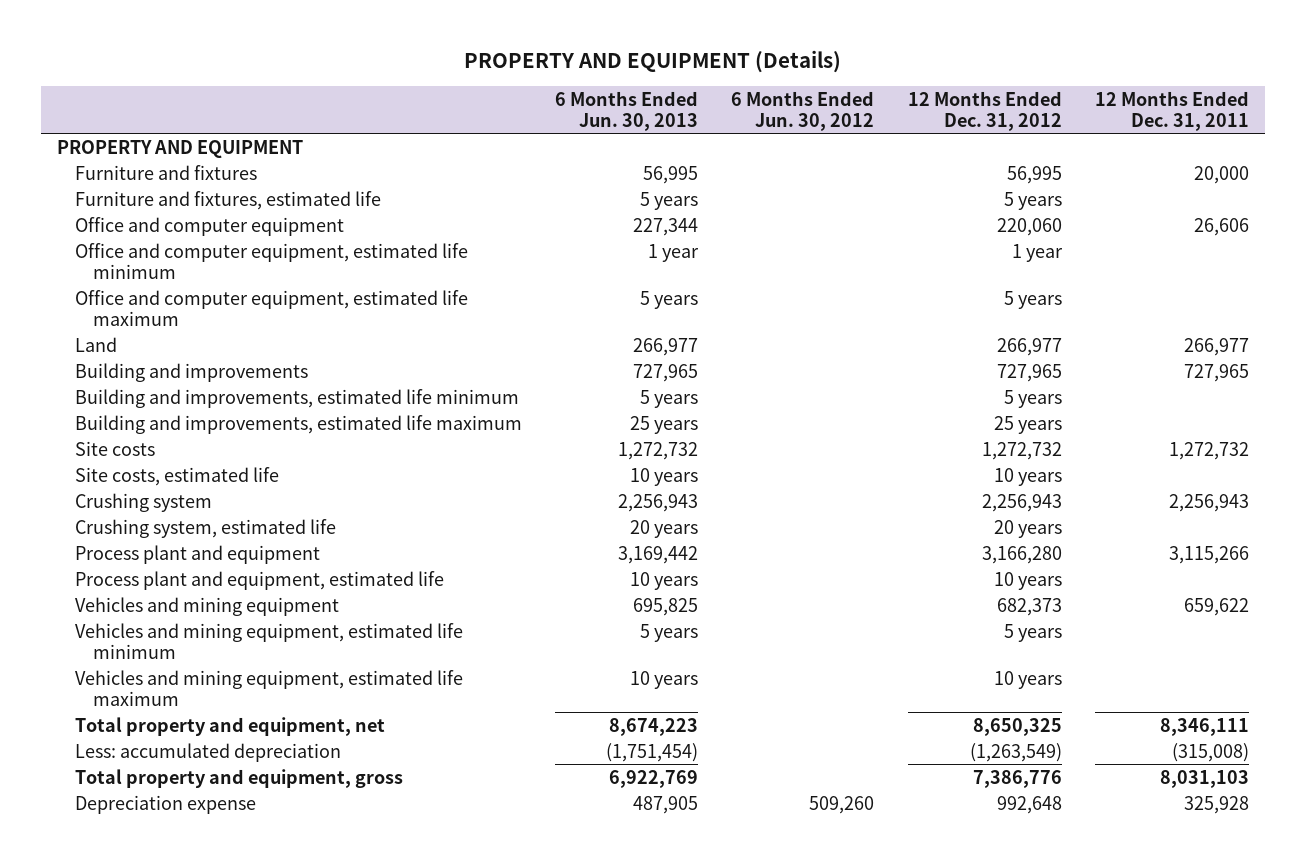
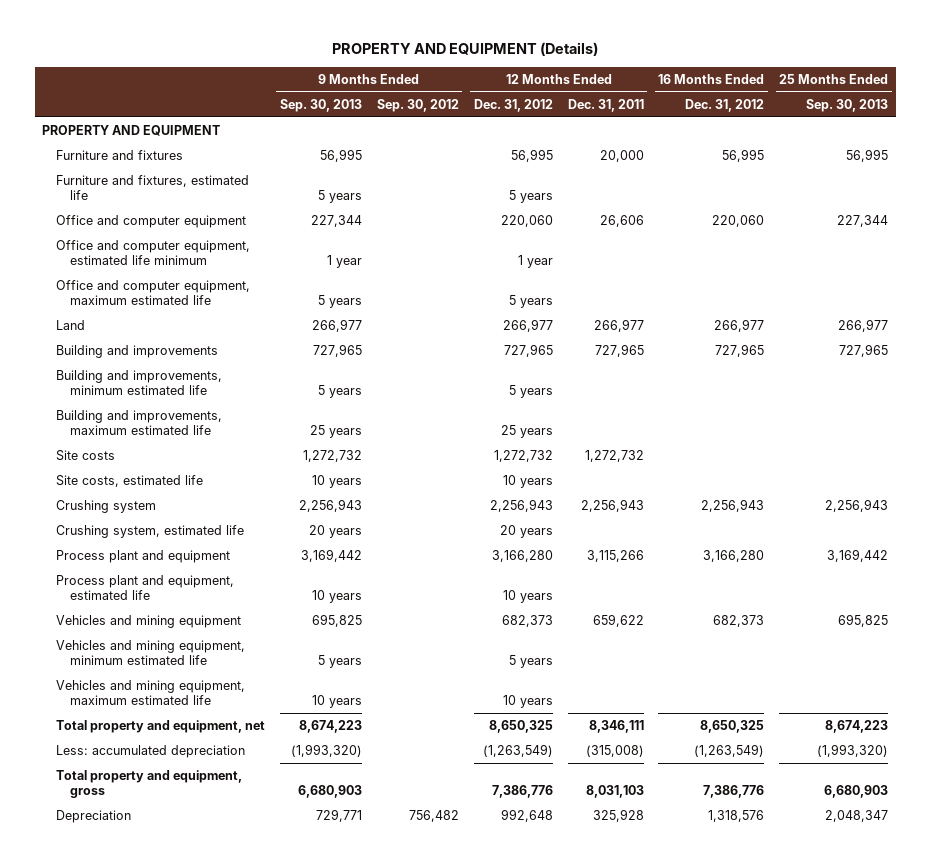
- | 6 Months Ended Jun. 30, 2013 | 6 Months Ended Jun. 30, 2012 | 12 Months Ended Dec. 31, 2012 | 12 Months Ended Dec. 31, 2011
+ | 9 Months Ended Sep. 30, 2013 | 9 Months Ended Sep. 30, 2012 | 12 Months Ended Dec. 31, 2012 | 12 Months Ended Dec. 31, 2011 | 16 Months Ended Dec. 31, 2012 | 25 Months Ended Sep. 30, 2013
- Office and computer equipment, estimated life maximum | 5 years | | 5 years |
+ Office and computer equipment, maximum estimated life | 5 years | | 5 years | | |
- Building and improvements, estimated life minimum | 5 years | | 5 years |
- Building and improvements, estimated life maximum | 25 years | | 25 years |
+ Building and improvements, minimum estimated life | 5 years | | 5 years | | |
+ Building and improvements, maximum estimated life | 25 years | | 25 years | | |
- Vehicles and mining equipment, estimated life minimum | 5 years | | 5 years |
- Vehicles and mining equipment, estimated life maximum | 10 years | | 10 years |
+ Vehicles and mining equipment, minimum estimated life | 5 years | | 5 years | | |
+ Vehicles and mining equipment, maximum estimated life | 10 years | | 10 years | | |
- Depreciation expense | 487,905 | 509,260 | 992,648 | 325,928
+ Depreciation | 729,771 | 756,482 | 992,648 | 325,928 | 1,318,576 | 2,048,347

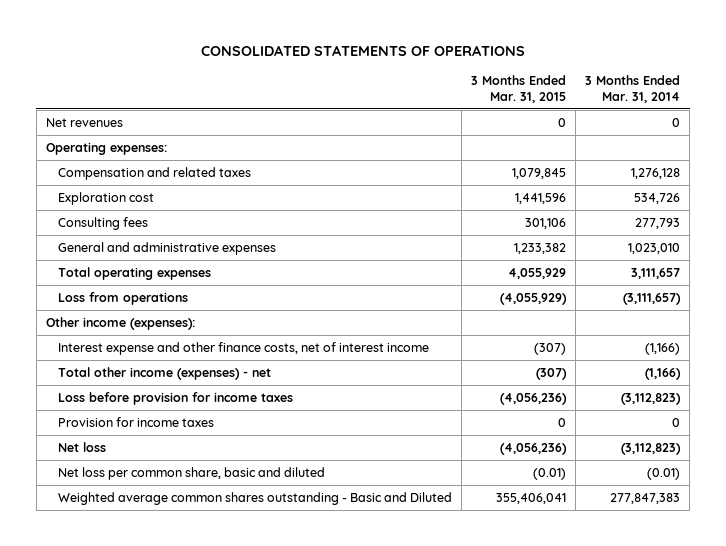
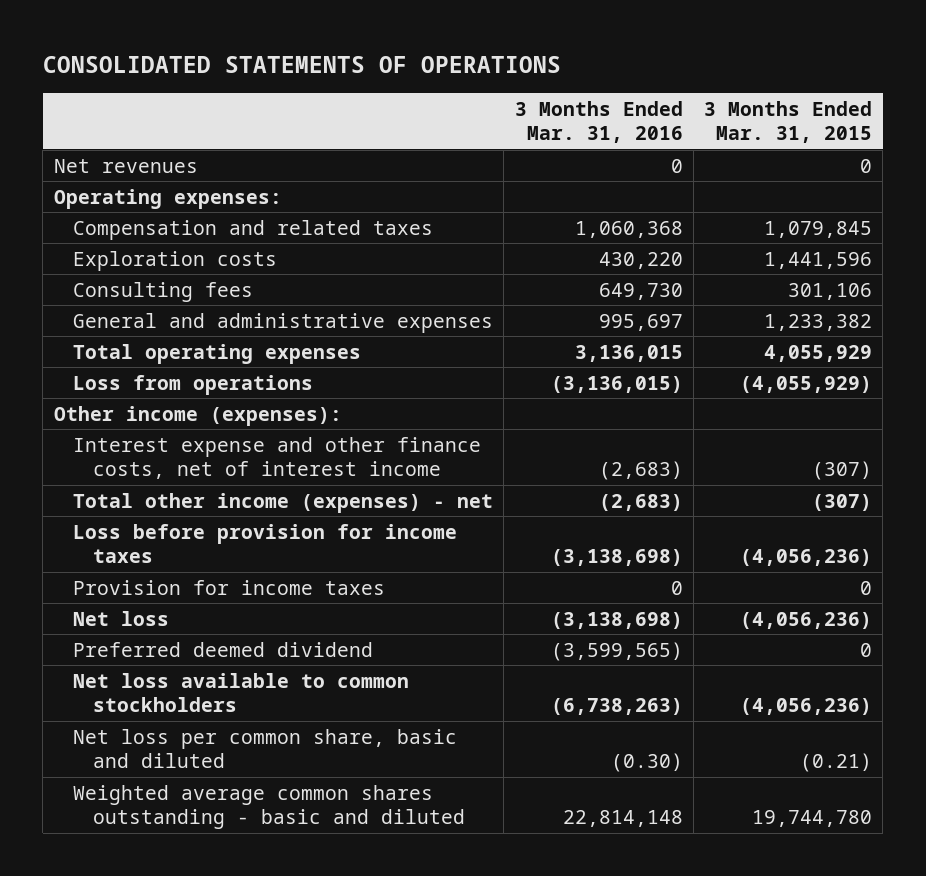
- | 3 Months Ended Mar. 31, 2015 | 3 Months Ended Mar. 31, 2014
+ | 3 Months Ended Mar. 31, 2016 | 3 Months Ended Mar. 31, 2015
- Exploration cost | 1,441,596 | 534,726
+ Exploration costs | 430,220 | 1,441,596
- Net loss per common share, basic and diluted | (0.01) | (0.01)
- Weighted average common shares outstanding - Basic and Diluted | 355,406,041 | 277,847,383
+ Preferred deemed dividend | (3,599,565) | 0
+ Net loss available to common stockholders | (6,738,263) | (4,056,236)
+ Net loss per common share, basic and diluted | (0.30) | (0.21)
+ Weighted average common shares outstanding - basic and diluted | 22,814,148 | 19,744,780

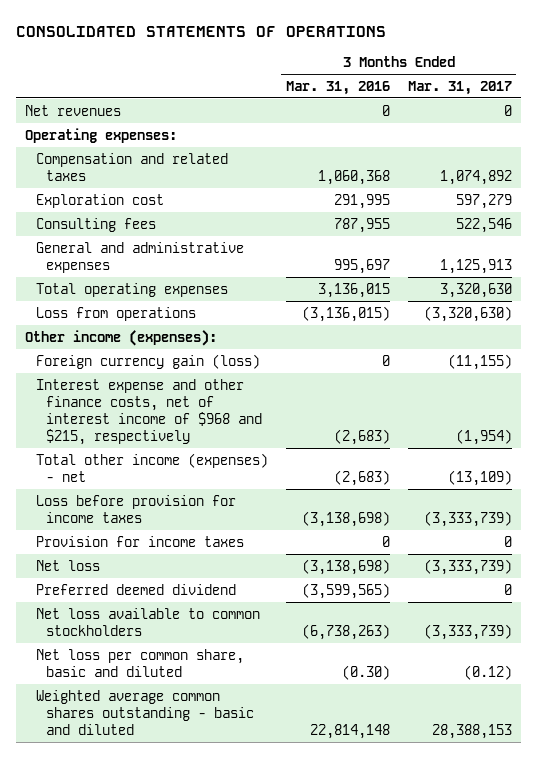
- | 3 Months Ended Mar. 31, 2016 | 3 Months Ended Mar. 31, 2015
+ | 3 Months Ended Mar. 31, 2016 | 3 Months Ended Mar. 31, 2017
- Exploration costs | 430,220 | 1,441,596
- Consulting fees | 649,730 | 301,106
+ Exploration cost | 291,995 | 597,279
+ Consulting fees | 787,955 | 522,546
- Interest expense and other finance costs, net of interest income | (2,683) | (307)
+ Foreign currency gain (loss) | 0 | (11,155)
+ Interest expense and other finance costs, net of interest income of $968 and $215, respectively | (2,683) | (1,954)

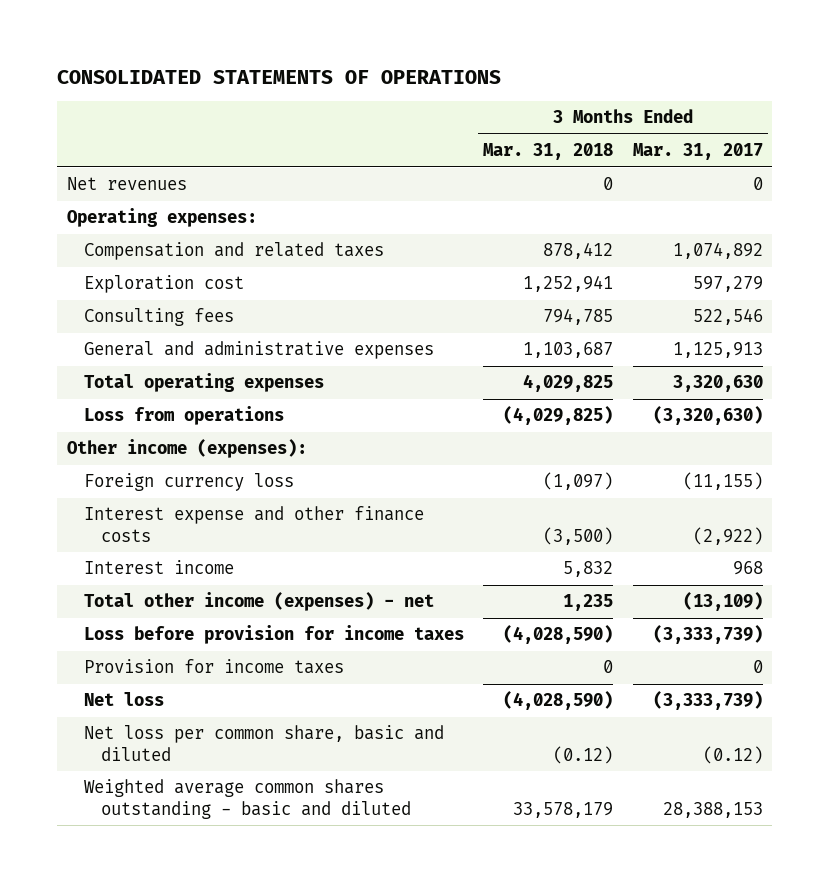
- | 3 Months Ended Mar. 31, 2016 | 3 Months Ended Mar. 31, 2017
+ | 3 Months Ended Mar. 31, 2018 | 3 Months Ended Mar. 31, 2017
- Foreign currency gain (loss) | 0 | (11,155)
- Interest expense and other finance costs, net of interest income of $968 and $215, respectively | (2,683) | (1,954)
+ Foreign currency loss | (1,097) | (11,155)
+ Interest expense and other finance costs | (3,500) | (2,922)
+ Interest income | 5,832 | 968
- Preferred deemed dividend | (3,599,565) | 0
- Net loss available to common stockholders | (6,738,263) | (3,333,739)

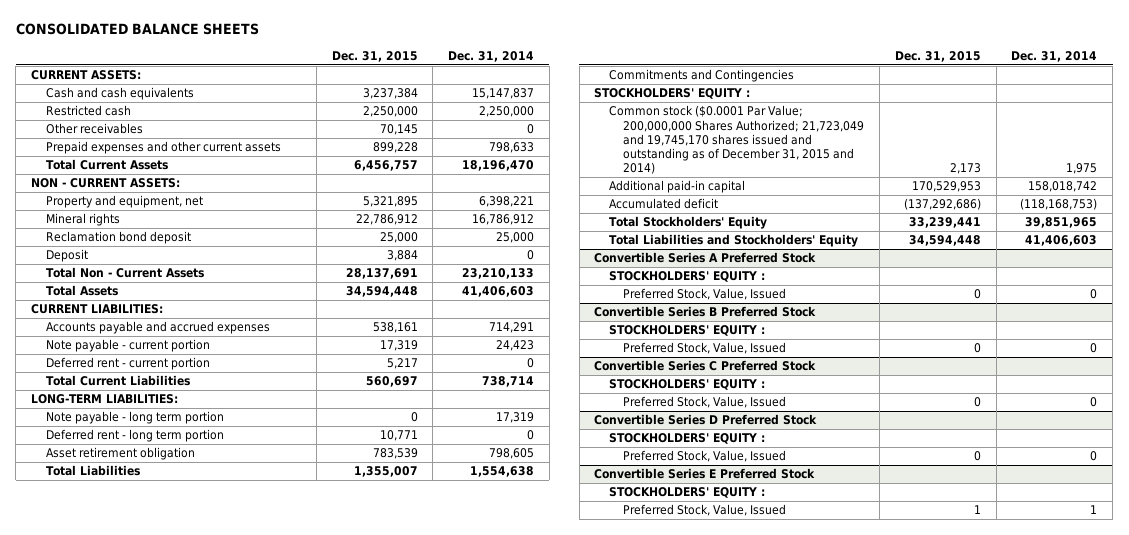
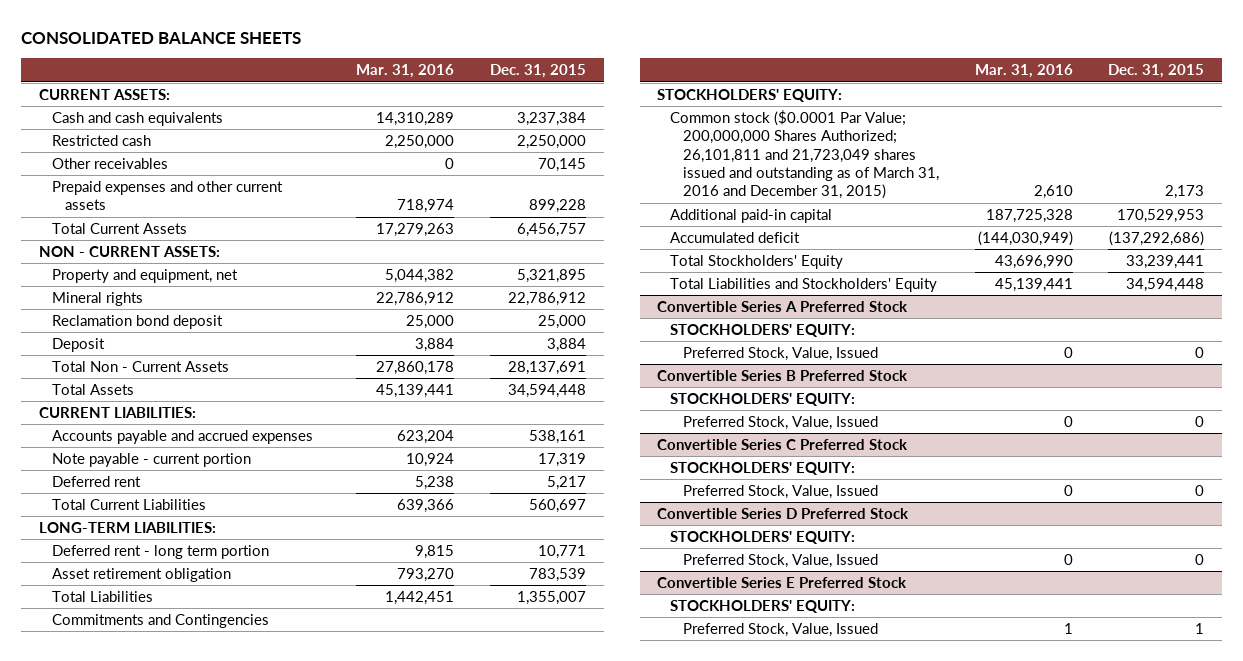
- | Dec. 31, 2015 | Dec. 31, 2014
+ | Mar. 31, 2016 | Dec. 31, 2015
- Deferred rent - current portion | 5,217 | 0
+ Deferred rent | 5,238 | 5,217
- Note payable - long term portion | 0 | 17,319
- STOCKHOLDERS' EQUITY :
- Common stock ($0.0001 Par Value; 200,000,000 Shares Authorized; 21,723,049 and 19,745,170 shares issued and outstanding as of December 31, 2015 and 2014) | 2,173 | 1,975
+ STOCKHOLDERS' EQUITY:
+ Common stock ($0.0001 Par Value; 200,000,000 Shares Authorized; 26,101,811 and 21,723,049 shares issued and outstanding as of March 31, 2016 and December 31, 2015) | 2,610 | 2,173
@ Convertible Series A Preferred Stock
- STOCKHOLDERS' EQUITY :
+ STOCKHOLDERS' EQUITY:
@ Convertible Series B Preferred Stock
- STOCKHOLDERS' EQUITY :
+ STOCKHOLDERS' EQUITY:
@ Convertible Series C Preferred Stock
- STOCKHOLDERS' EQUITY :
+ STOCKHOLDERS' EQUITY:
@ Convertible Series D Preferred Stock
- STOCKHOLDERS' EQUITY :
+ STOCKHOLDERS' EQUITY:
@ Convertible Series E Preferred Stock
- STOCKHOLDERS' EQUITY :
+ STOCKHOLDERS' EQUITY:

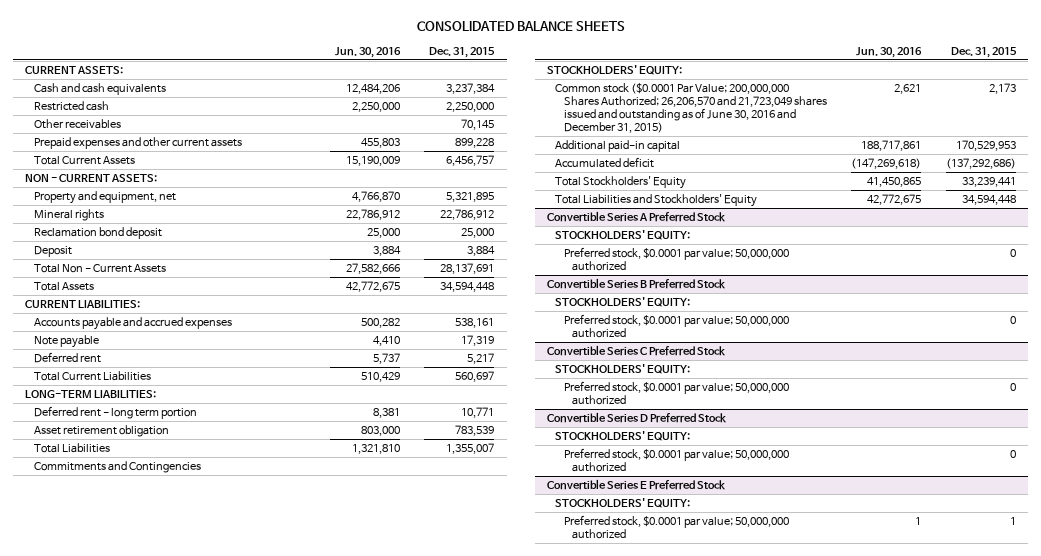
- | Mar. 31, 2016 | Dec. 31, 2015
+ | Jun. 30, 2016 | Dec. 31, 2015
- Note payable - current portion | 10,924 | 17,319
+ Note payable | 4,410 | 17,319
- Common stock ($0.0001 Par Value; 200,000,000 Shares Authorized; 26,101,811 and 21,723,049 shares issued and outstanding as of March 31, 2016 and December 31, 2015) | 2,610 | 2,173
+ Common stock ($0.0001 Par Value; 200,000,000 Shares Authorized; 26,206,570 and 21,723,049 shares issued and outstanding as of June 30, 2016 and December 31, 2015) | 2,621 | 2,173
@ Convertible Series A Preferred Stock
- Preferred Stock, Value, Issued | 0 | 0
+ Preferred stock, $0.0001 par value; 50,000,000 authorized | | 0
@ Convertible Series B Preferred Stock
- Preferred Stock, Value, Issued | 0 | 0
+ Preferred stock, $0.0001 par value; 50,000,000 authorized | | 0
@ Convertible Series C Preferred Stock
- Preferred Stock, Value, Issued | 0 | 0
+ Preferred stock, $0.0001 par value; 50,000,000 authorized | | 0
@ Convertible Series D Preferred Stock
- Preferred Stock, Value, Issued | 0 | 0
+ Preferred stock, $0.0001 par value; 50,000,000 authorized | | 0
@ Convertible Series E Preferred Stock
- Preferred Stock, Value, Issued | 1 | 1
+ Preferred stock, $0.0001 par value; 50,000,000 authorized | 1 | 1

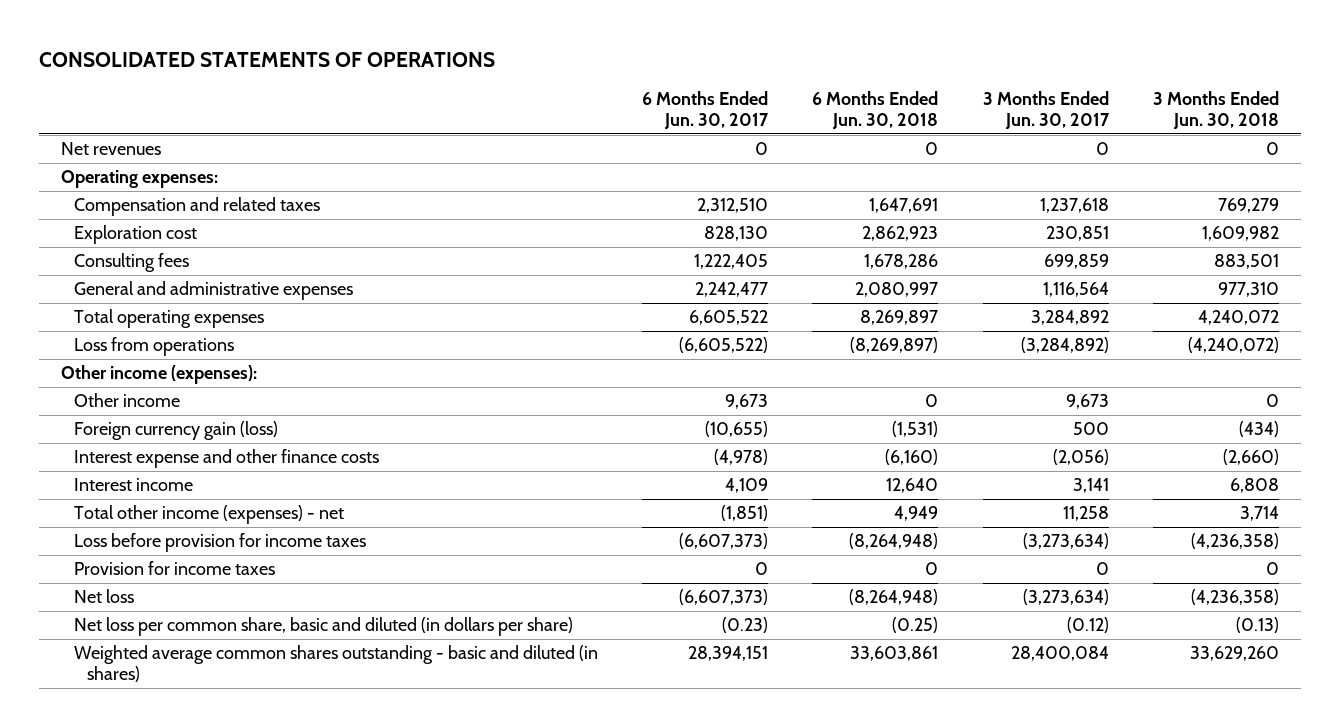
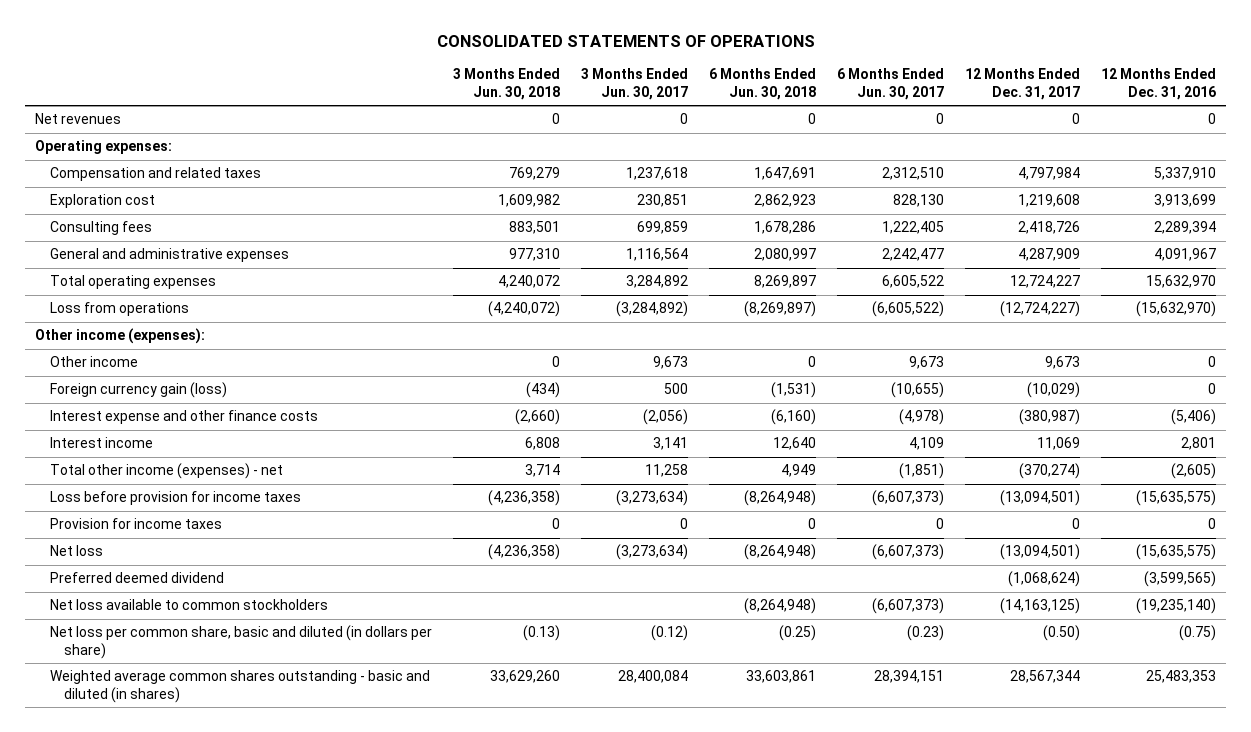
- | 6 Months Ended Jun. 30, 2017 | 6 Months Ended Jun. 30, 2018 | 3 Months Ended Jun. 30, 2017 | 3 Months Ended Jun. 30, 2018
+ | 3 Months Ended Jun. 30, 2018 | 3 Months Ended Jun. 30, 2017 | 6 Months Ended Jun. 30, 2018 | 6 Months Ended Jun. 30, 2017 | 12 Months Ended Dec. 31, 2017 | 12 Months Ended Dec. 31, 2016
+ Preferred deemed dividend | | | | | (1,068,624) | (3,599,565)
+ Net loss available to common stockholders | | | (8,264,948) | (6,607,373) | (14,163,125) | (19,235,140)

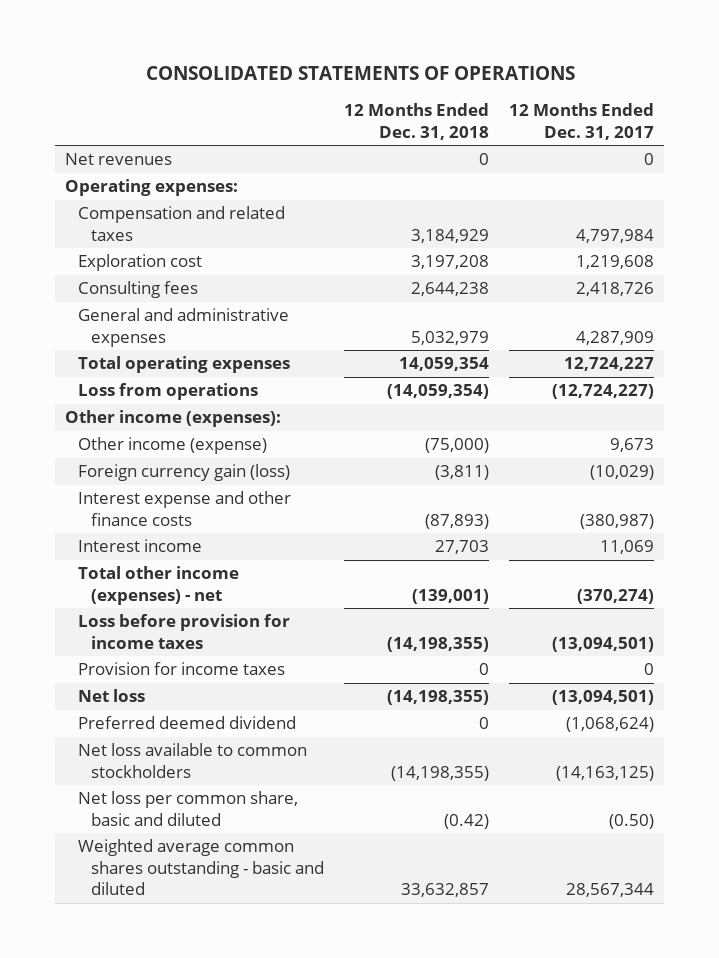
- | 3 Months Ended Jun. 30, 2018 | 3 Months Ended Jun. 30, 2017 | 6 Months Ended Jun. 30, 2018 | 6 Months Ended Jun. 30, 2017 | 12 Months Ended Dec. 31, 2017 | 12 Months Ended Dec. 31, 2016
+ | 12 Months Ended Dec. 31, 2018 | 12 Months Ended Dec. 31, 2017
- Other income | 0 | 9,673 | 0 | 9,673 | 9,673 | 0
+ Other income (expense) | (75,000) | 9,673
- Net loss per common share, basic and diluted (in dollars per share) | (0.13) | (0.12) | (0.25) | (0.23) | (0.50) | (0.75)
- Weighted average common shares outstanding - basic and diluted (in shares) | 33,629,260 | 28,400,084 | 33,603,861 | 28,394,151 | 28,567,344 | 25,483,353
+ Net loss per common share, basic and diluted | (0.42) | (0.50)
+ Weighted average common shares outstanding - basic and diluted | 33,632,857 | 28,567,344

